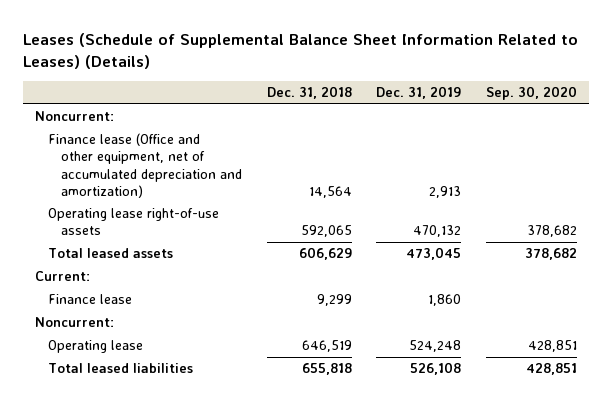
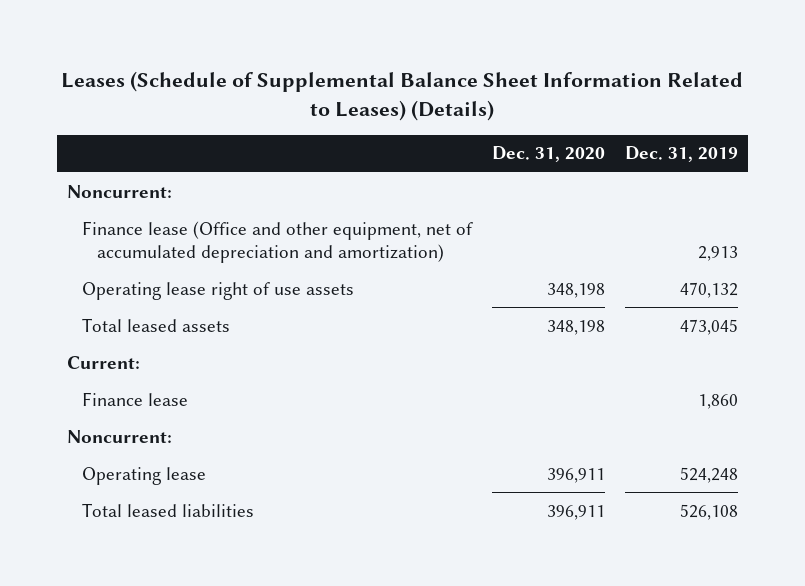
- | Dec. 31, 2018 | Dec. 31, 2019 | Sep. 30, 2020
+ | Dec. 31, 2020 | Dec. 31, 2019
- Operating lease right-of-use assets | 592,065 | 470,132 | 378,682
+ Operating lease right of use assets | 348,198 | 470,132

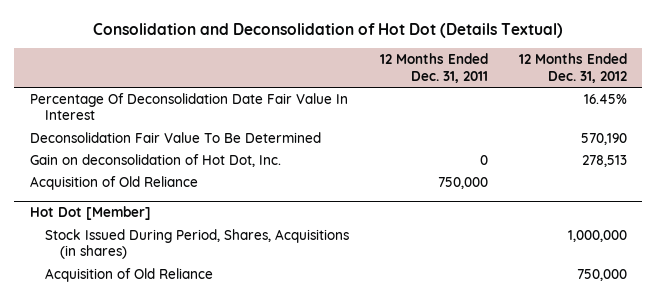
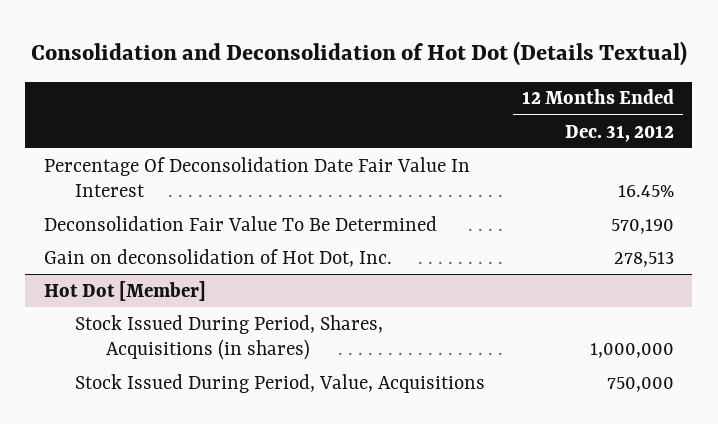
- | 12 Months Ended Dec. 31, 2011 | 12 Months Ended Dec. 31, 2012
+ | 12 Months Ended Dec. 31, 2012
- Acquisition of Old Reliance | 750,000 |
@ Hot Dot [Member]
- Acquisition of Old Reliance | | 750,000
+ Stock Issued During Period, Value, Acquisitions | 750,000

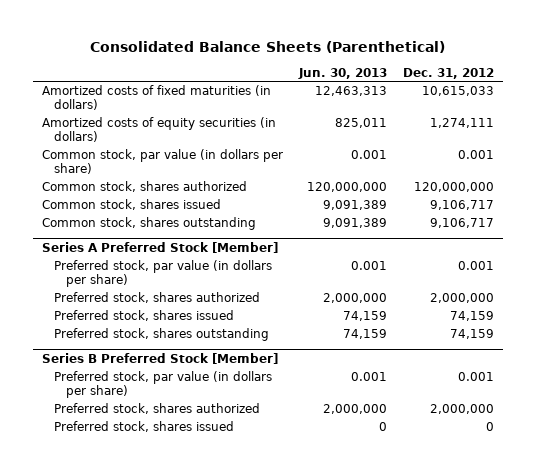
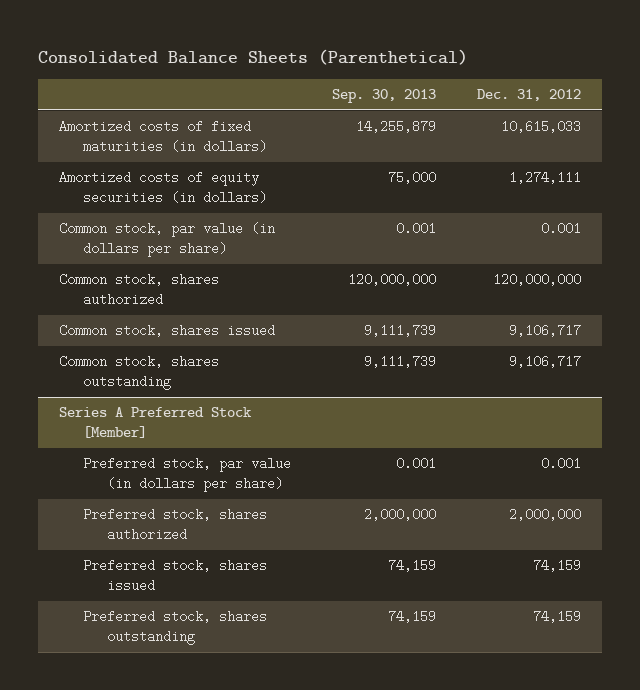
- | Jun. 30, 2013 | Dec. 31, 2012
+ | Sep. 30, 2013 | Dec. 31, 2012
- Series B Preferred Stock [Member]
- Preferred stock, par value (in dollars per share) | 0.001 | 0.001
- Preferred stock, shares authorized | 2,000,000 | 2,000,000
- Preferred stock, shares issued | 0 | 0

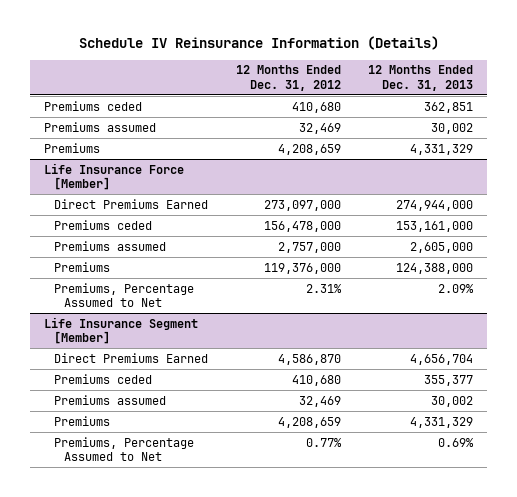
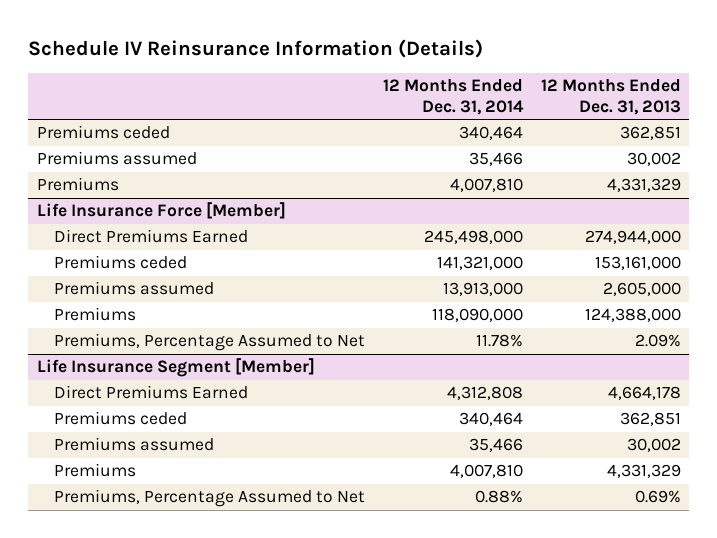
- | 12 Months Ended Dec. 31, 2012 | 12 Months Ended Dec. 31, 2013
+ | 12 Months Ended Dec. 31, 2014 | 12 Months Ended Dec. 31, 2013
@ Life Insurance Segment [Member]
- Direct Premiums Earned | 4,586,870 | 4,656,704
- Premiums ceded | 410,680 | 355,377
+ Direct Premiums Earned | 4,312,808 | 4,664,178
+ Premiums ceded | 340,464 | 362,851

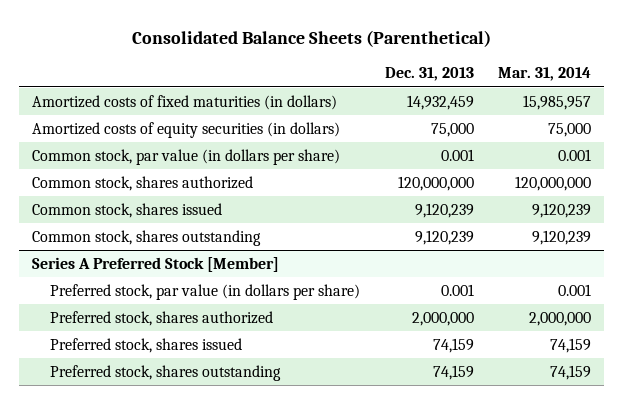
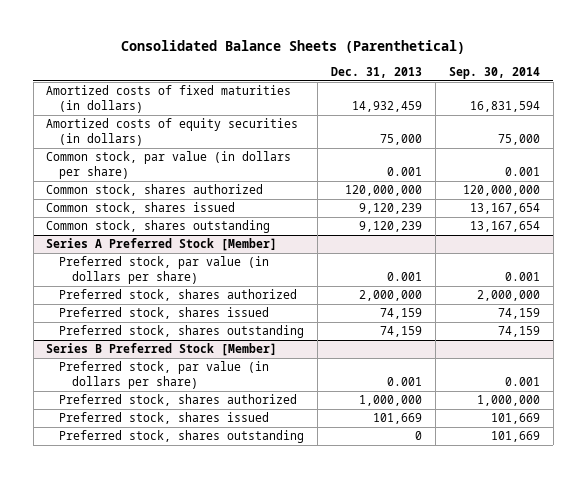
- | Dec. 31, 2013 | Mar. 31, 2014
+ | Dec. 31, 2013 | Sep. 30, 2014
+ Series B Preferred Stock [Member]
+ Preferred stock, par value (in dollars per share) | 0.001 | 0.001
+ Preferred stock, shares authorized | 1,000,000 | 1,000,000
+ Preferred stock, shares issued | 101,669 | 101,669
+ Preferred stock, shares outstanding | 0 | 101,669

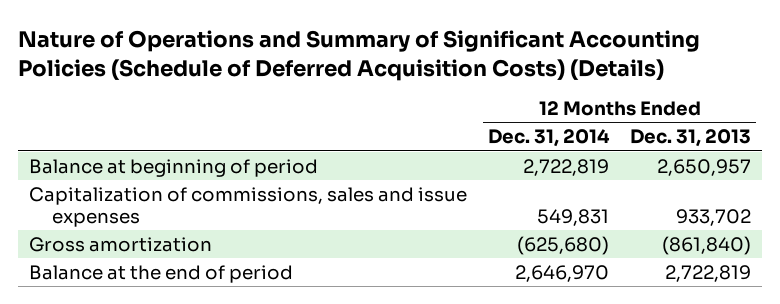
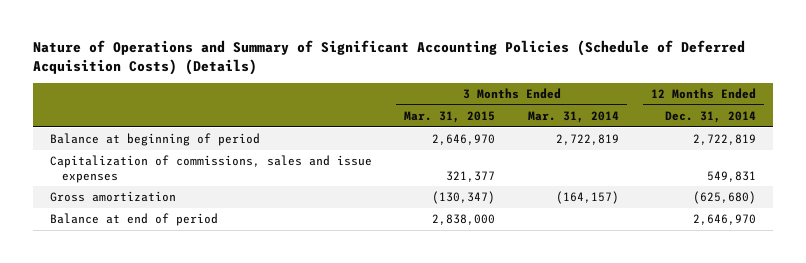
- | 12 Months Ended Dec. 31, 2014 | 12 Months Ended Dec. 31, 2013
+ | 3 Months Ended Mar. 31, 2015 | 3 Months Ended Mar. 31, 2014 | 12 Months Ended Dec. 31, 2014
- Balance at the end of period | 2,646,970 | 2,722,819
+ Balance at end of period | 2,838,000 | | 2,646,970

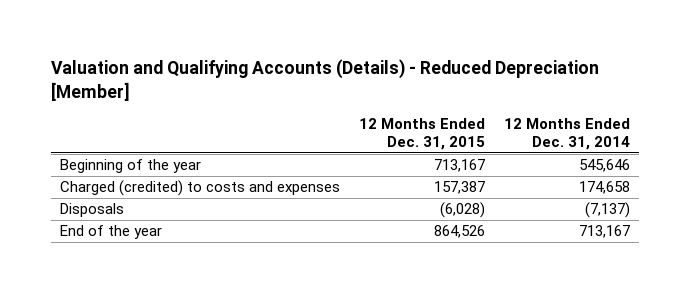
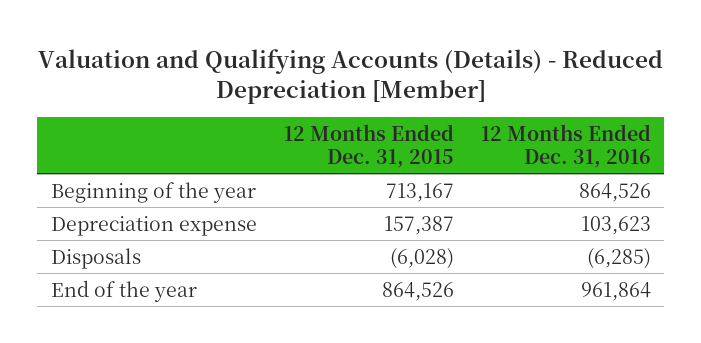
- | 12 Months Ended Dec. 31, 2015 | 12 Months Ended Dec. 31, 2014
+ | 12 Months Ended Dec. 31, 2015 | 12 Months Ended Dec. 31, 2016
- Charged (credited) to costs and expenses | 157,387 | 174,658
+ Depreciation expense | 157,387 | 103,623

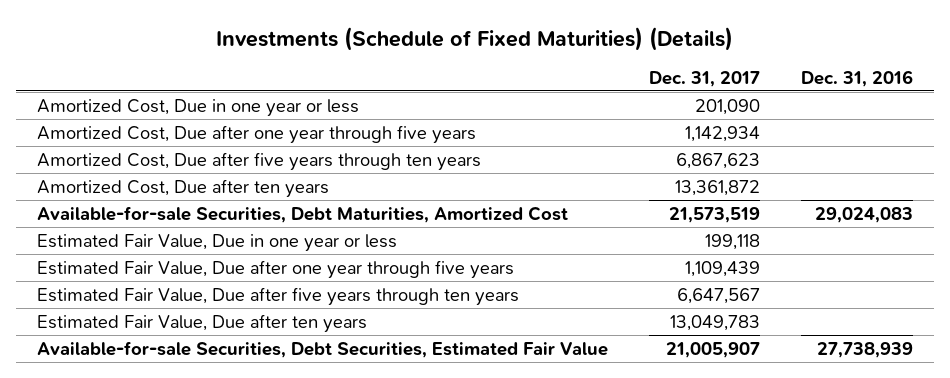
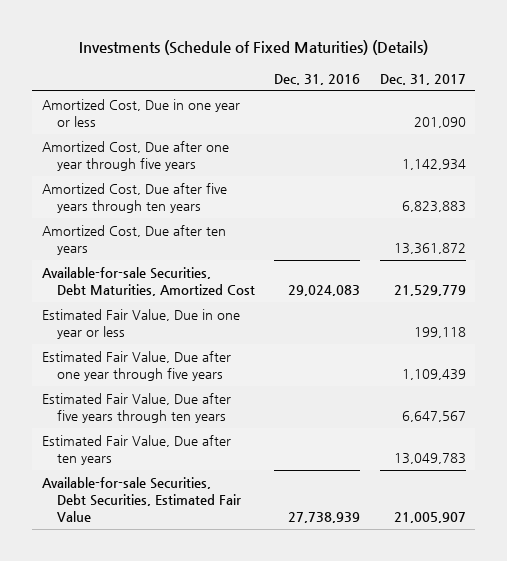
- | Dec. 31, 2017 | Dec. 31, 2016
+ | Dec. 31, 2016 | Dec. 31, 2017
- Amortized Cost, Due after five years through ten years | 6,867,623 |
+ Amortized Cost, Due after five years through ten years | | 6,823,883
- Available-for-sale Securities, Debt Maturities, Amortized Cost | 21,573,519 | 29,024,083
+ Available-for-sale Securities, Debt Maturities, Amortized Cost | 29,024,083 | 21,529,779

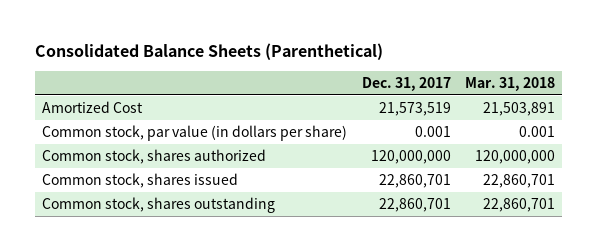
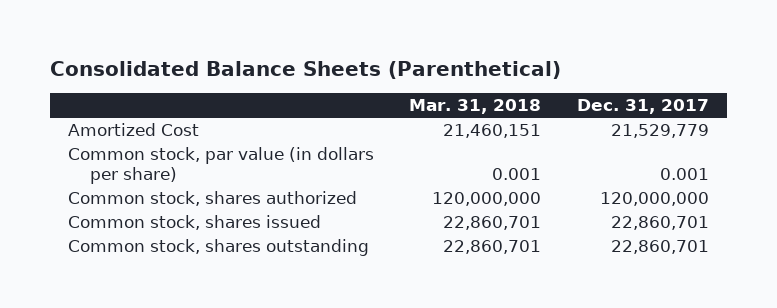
- | Dec. 31, 2017 | Mar. 31, 2018
+ | Mar. 31, 2018 | Dec. 31, 2017
- Amortized Cost | 21,573,519 | 21,503,891
+ Amortized Cost | 21,460,151 | 21,529,779

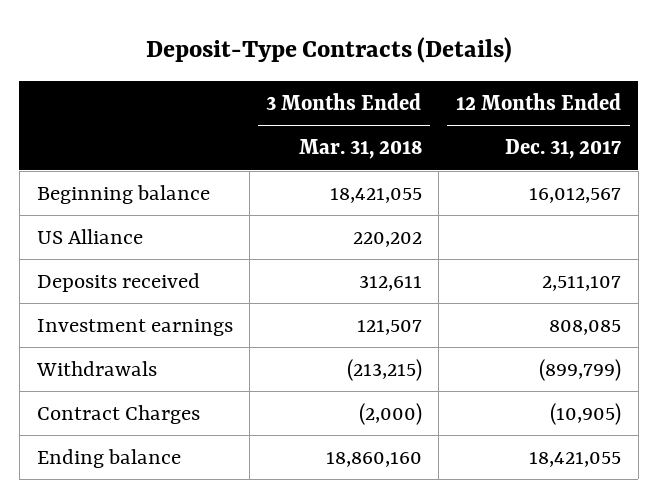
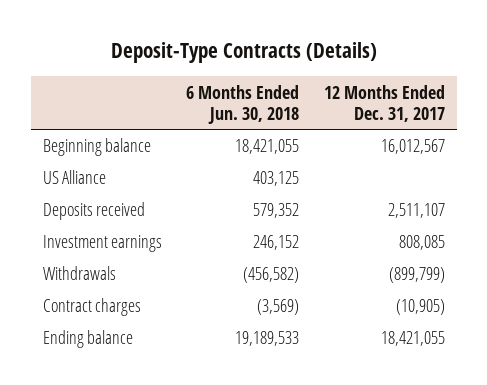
- | 3 Months Ended Mar. 31, 2018 | 12 Months Ended Dec. 31, 2017
+ | 6 Months Ended Jun. 30, 2018 | 12 Months Ended Dec. 31, 2017
- Contract Charges | (2,000) | (10,905)
+ Contract charges | (3,569) | (10,905)

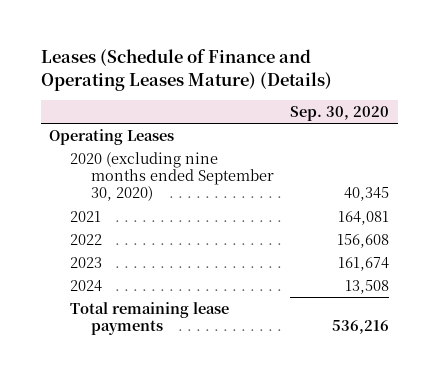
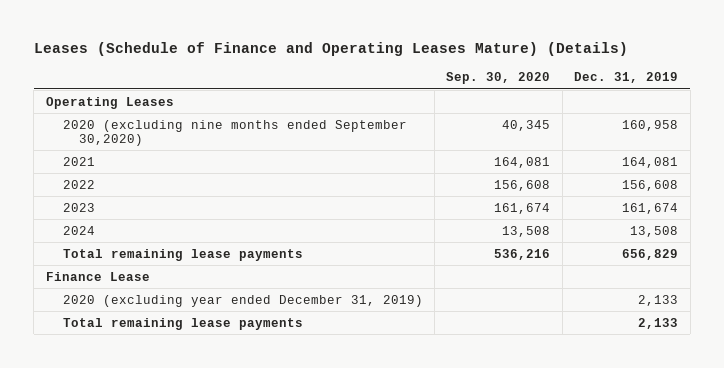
- | Sep. 30, 2020
+ | Sep. 30, 2020 | Dec. 31, 2019
- 2020 (excluding nine months ended September 30, 2020) | 40,345
+ 2020 (excluding nine months ended September 30,2020) | 40,345 | 160,958
+ Finance Lease
+ 2020 (excluding year ended December 31, 2019) | | 2,133
+ Total remaining lease payments | | 2,133

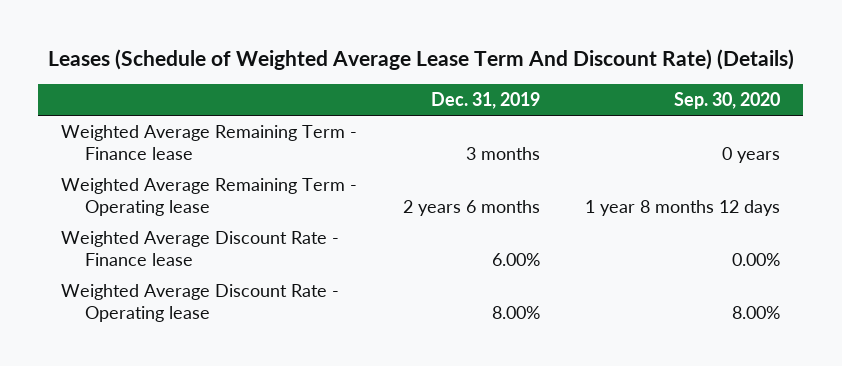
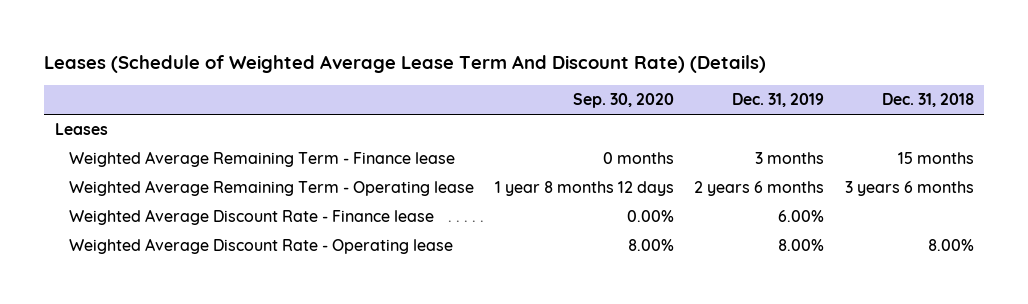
- | Dec. 31, 2019 | Sep. 30, 2020
+ | Sep. 30, 2020 | Dec. 31, 2019 | Dec. 31, 2018
- Weighted Average Remaining Term - Finance lease | 3 months | 0 years
+ Leases
+ Weighted Average Remaining Term - Finance lease | 0 months | 3 months | 15 months

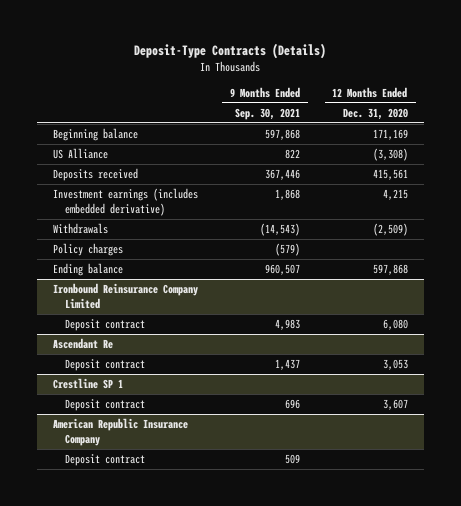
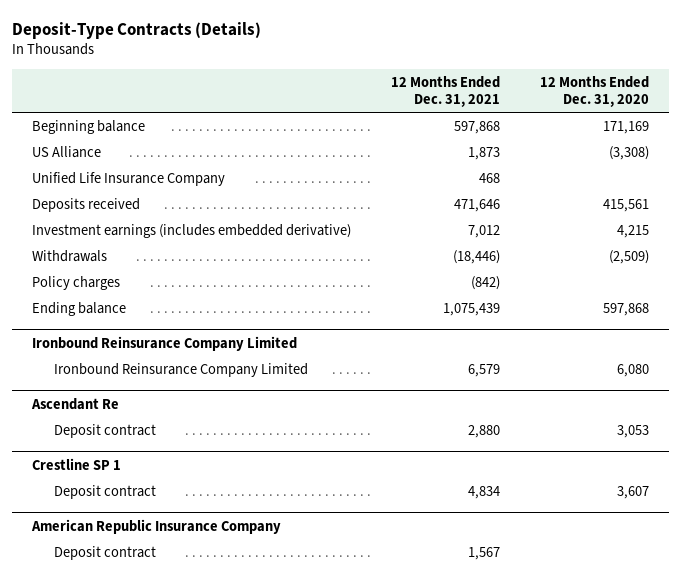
- | 9 Months Ended Sep. 30, 2021 | 12 Months Ended Dec. 31, 2020
+ | 12 Months Ended Dec. 31, 2021 | 12 Months Ended Dec. 31, 2020
+ Unified Life Insurance Company | 468 |
@ Ironbound Reinsurance Company Limited
- Deposit contract | 4,983 | 6,080
+ Ironbound Reinsurance Company Limited | 6,579 | 6,080

